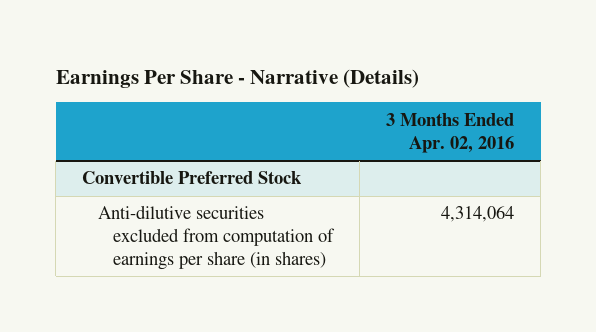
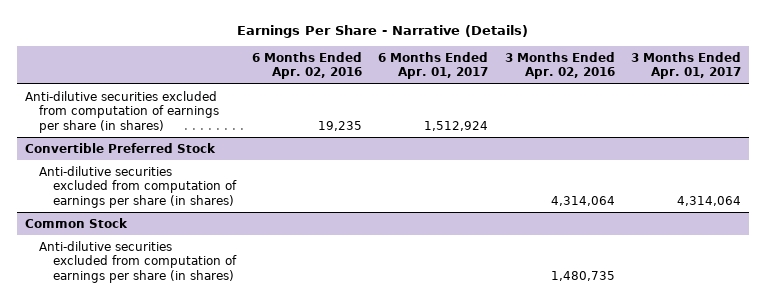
- | 3 Months Ended Apr. 02, 2016
+ | 6 Months Ended Apr. 02, 2016 | 6 Months Ended Apr. 01, 2017 | 3 Months Ended Apr. 02, 2016 | 3 Months Ended Apr. 01, 2017
+ Anti-dilutive securities excluded from computation of earnings per share (in shares) | 19,235 | 1,512,924 | |
+ Common Stock
+ Anti-dilutive securities excluded from computation of earnings per share (in shares) | | | 1,480,735 |

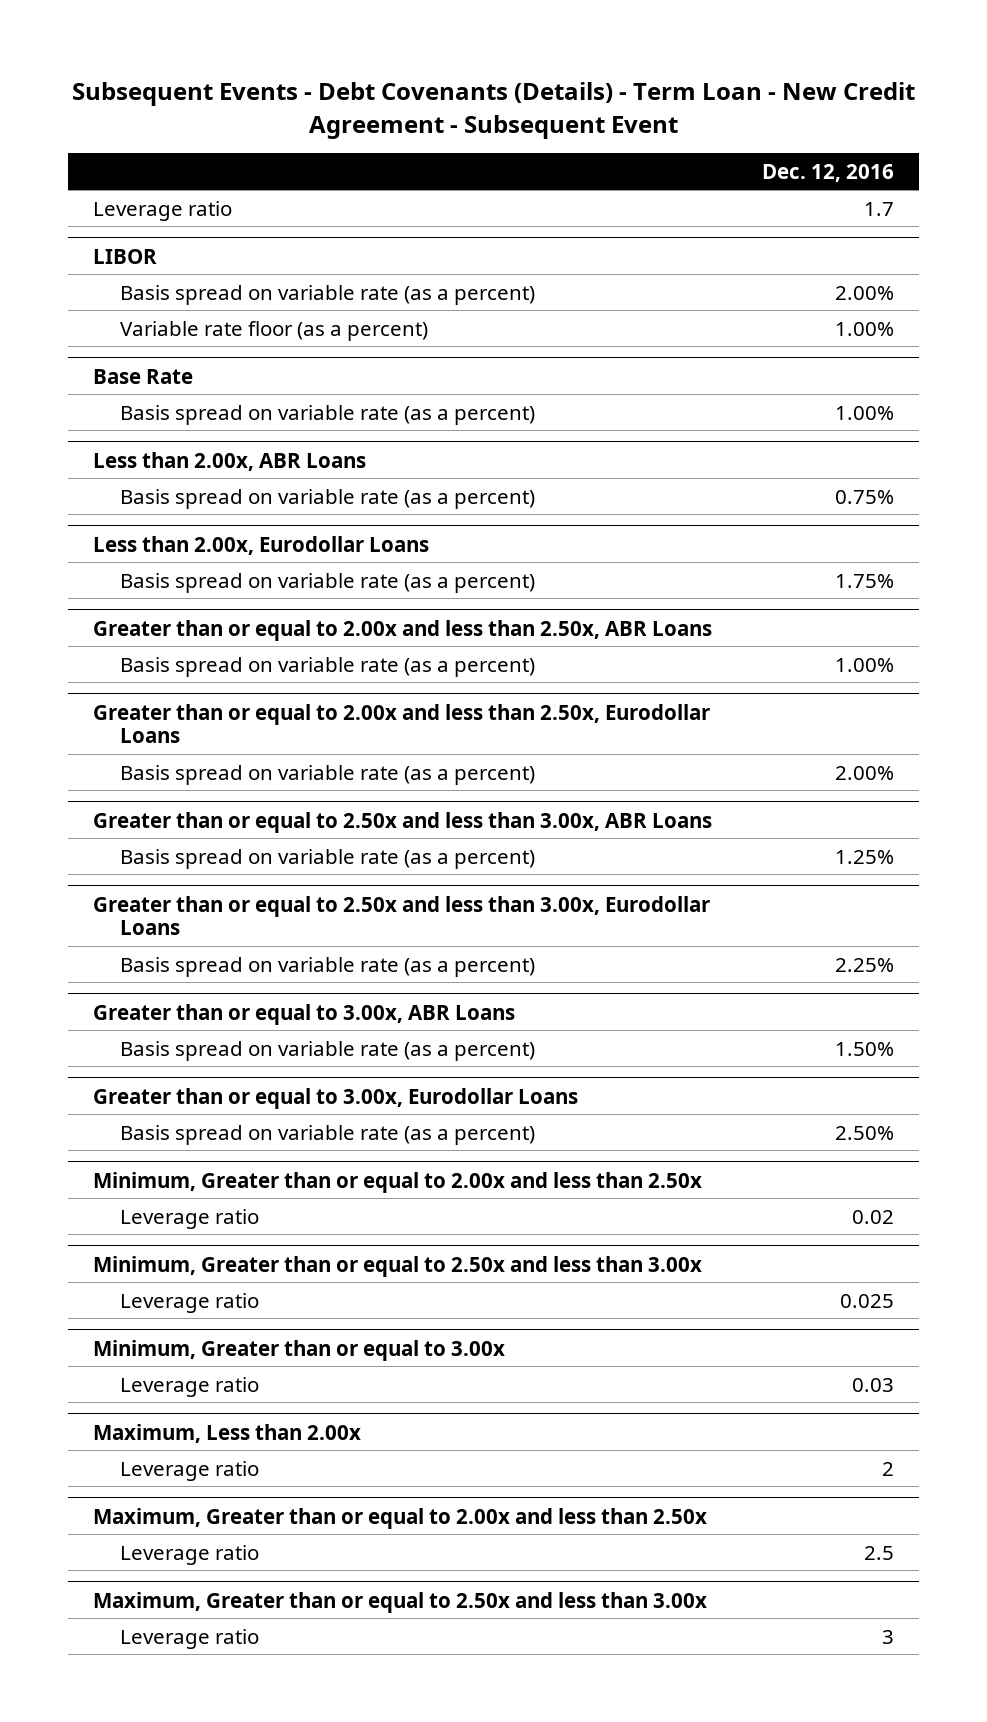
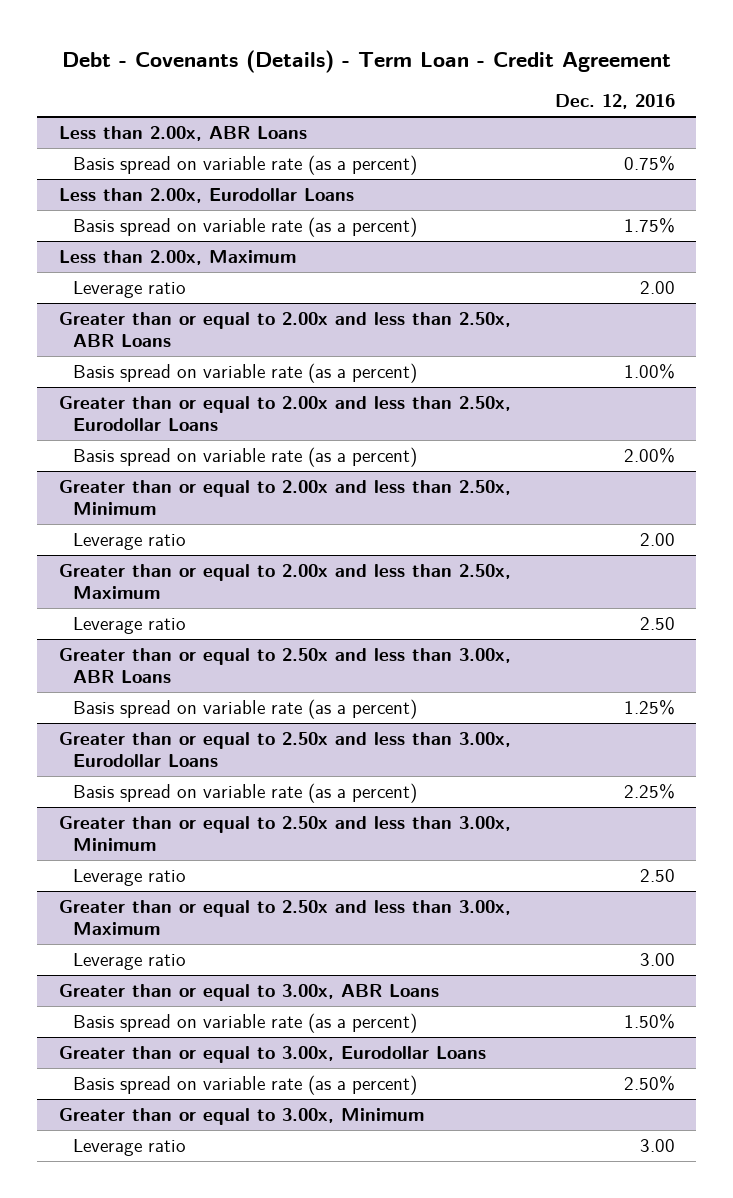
- Subsequent Events - Debt Covenants (Details) - Term Loan - New Credit Agreement - Subsequent Event
+ Debt - Covenants (Details) - Term Loan - Credit Agreement
- Leverage ratio | 1.7
- LIBOR
- Basis spread on variable rate (as a percent) | 2.00%
- Variable rate floor (as a percent) | 1.00%
- Base Rate
- Basis spread on variable rate (as a percent) | 1.00%
+ Less than 2.00x, Maximum
+ Leverage ratio | 2.00
+ Greater than or equal to 2.00x and less than 2.50x, Minimum
+ Leverage ratio | 2.00
+ Greater than or equal to 2.00x and less than 2.50x, Maximum
+ Leverage ratio | 2.50
+ Greater than or equal to 2.50x and less than 3.00x, Minimum
+ Leverage ratio | 2.50
+ Greater than or equal to 2.50x and less than 3.00x, Maximum
+ Leverage ratio | 3.00
- Minimum, Greater than or equal to 2.00x and less than 2.50x
- Leverage ratio | 0.02
- Minimum, Greater than or equal to 2.50x and less than 3.00x
- Leverage ratio | 0.025
- Minimum, Greater than or equal to 3.00x
- Leverage ratio | 0.03
- Maximum, Less than 2.00x
- Leverage ratio | 2
- Maximum, Greater than or equal to 2.00x and less than 2.50x
- Leverage ratio | 2.5
- Maximum, Greater than or equal to 2.50x and less than 3.00x
- Leverage ratio | 3
+ Greater than or equal to 3.00x, Minimum
+ Leverage ratio | 3.00

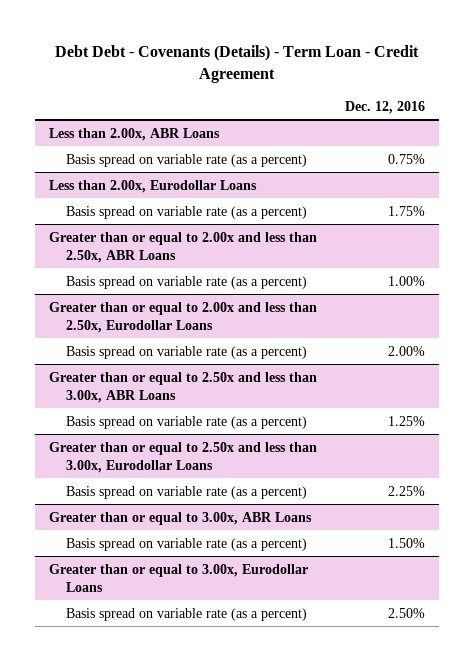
- Debt - Covenants (Details) - Term Loan - Credit Agreement
+ Debt Debt - Covenants (Details) - Term Loan - Credit Agreement
- Less than 2.00x, Maximum
- Leverage ratio | 2.00
- Greater than or equal to 2.00x and less than 2.50x, Minimum
- Leverage ratio | 2.00
- Greater than or equal to 2.00x and less than 2.50x, Maximum
- Leverage ratio | 2.50
- Greater than or equal to 2.50x and less than 3.00x, Minimum
- Leverage ratio | 2.50
- Greater than or equal to 2.50x and less than 3.00x, Maximum
- Leverage ratio | 3.00
- Greater than or equal to 3.00x, Minimum
- Leverage ratio | 3.00

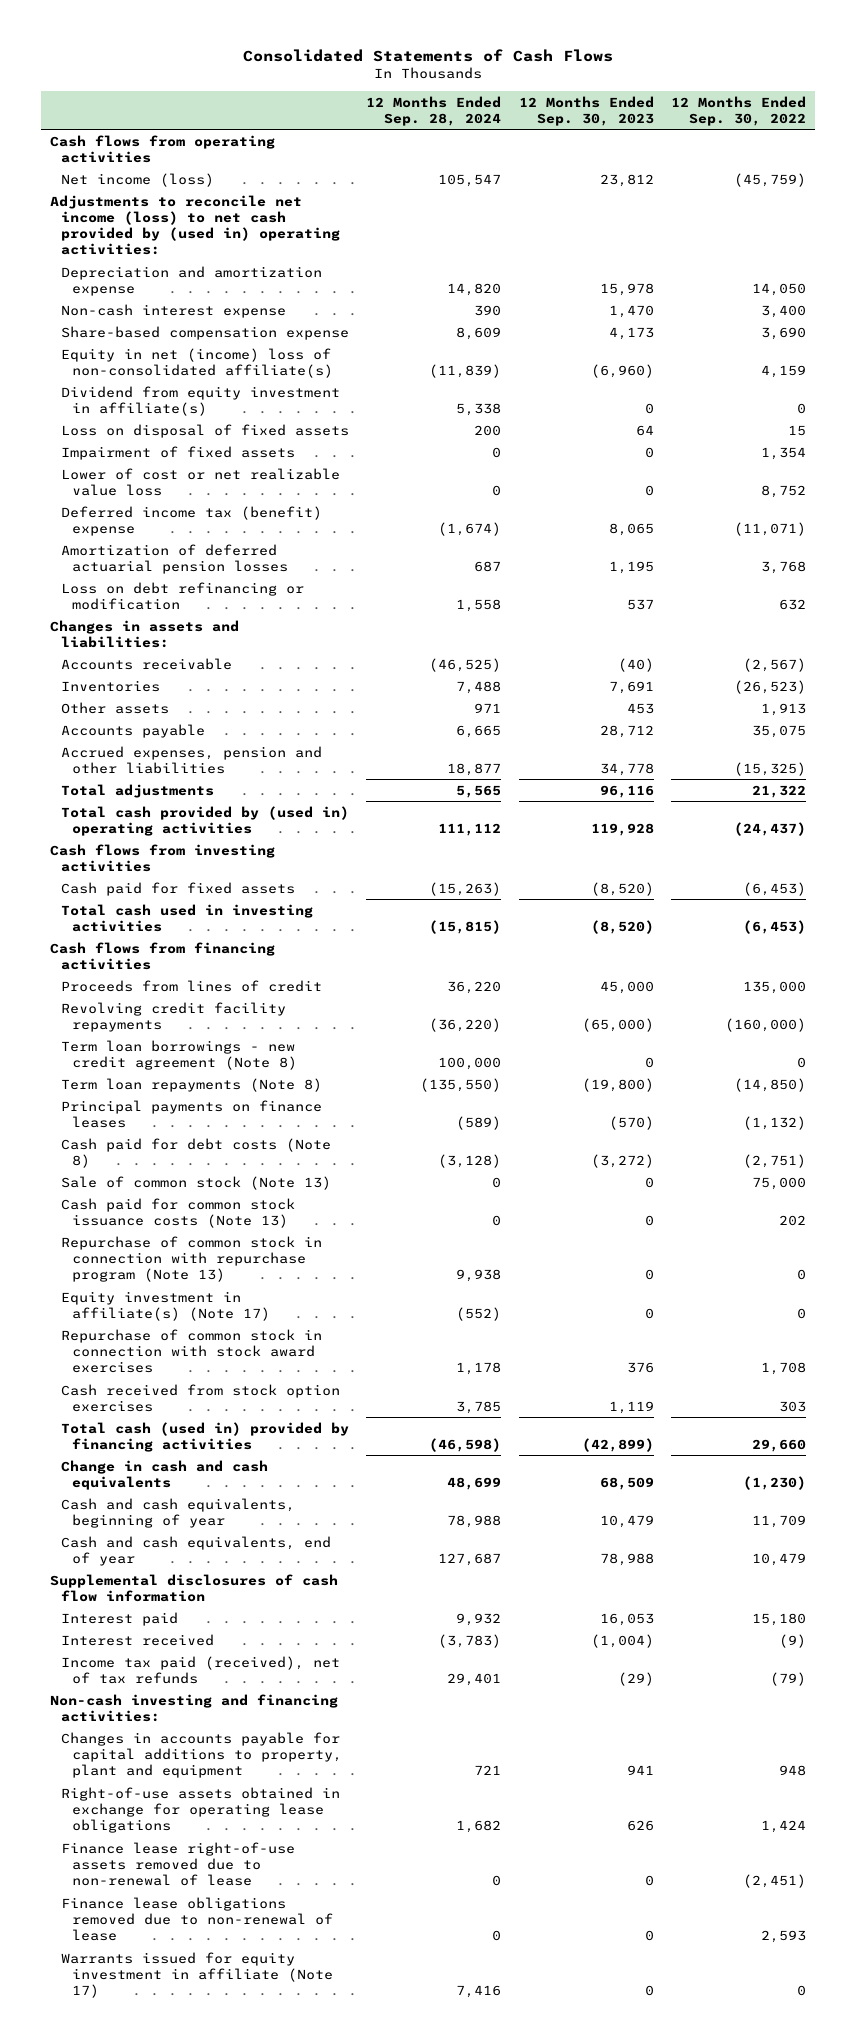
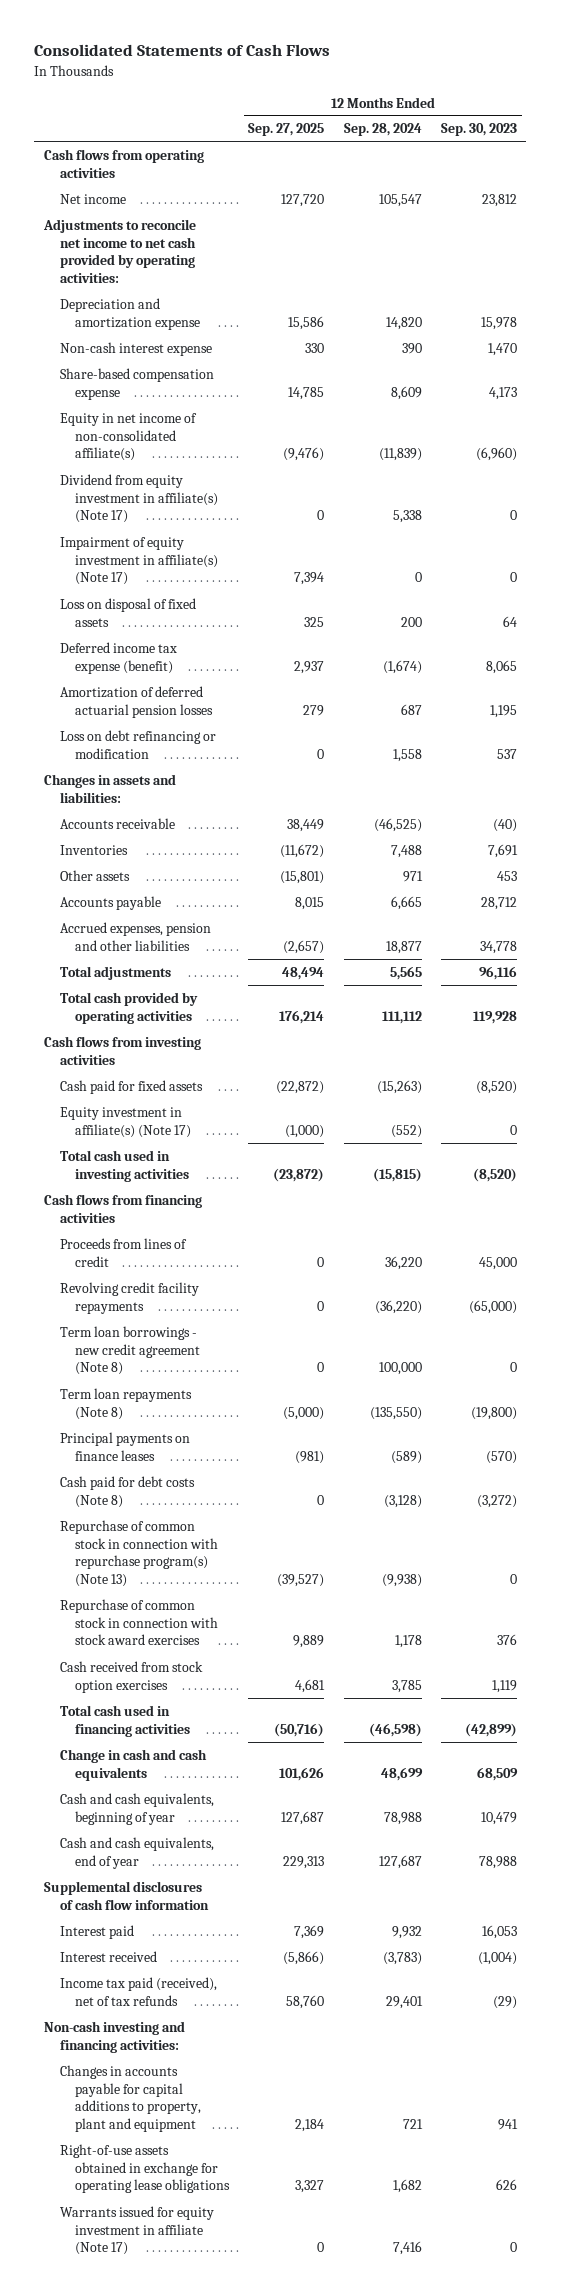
- | 12 Months Ended Sep. 28, 2024 | 12 Months Ended Sep. 30, 2023 | 12 Months Ended Sep. 30, 2022
+ | 12 Months Ended Sep. 27, 2025 | 12 Months Ended Sep. 28, 2024 | 12 Months Ended Sep. 30, 2023
- Net income (loss) | 105,547 | 23,812 | (45,759)
- Adjustments to reconcile net income (loss) to net cash provided by (used in) operating activities:
+ Net income | 127,720 | 105,547 | 23,812
+ Adjustments to reconcile net income to net cash provided by operating activities:
- Equity in net (income) loss of non-consolidated affiliate(s) | (11,839) | (6,960) | 4,159
- Dividend from equity investment in affiliate(s) | 5,338 | 0 | 0
+ Equity in net income of non-consolidated affiliate(s) | (9,476) | (11,839) | (6,960)
+ Dividend from equity investment in affiliate(s) (Note 17) | 0 | 5,338 | 0
+ Impairment of equity investment in affiliate(s) (Note 17) | 7,394 | 0 | 0
- Impairment of fixed assets | 0 | 0 | 1,354
- Lower of cost or net realizable value loss | 0 | 0 | 8,752
- Deferred income tax (benefit) expense | (1,674) | 8,065 | (11,071)
+ Deferred income tax expense (benefit) | 2,937 | (1,674) | 8,065
- Total cash provided by (used in) operating activities | 111,112 | 119,928 | (24,437)
+ Total cash provided by operating activities | 176,214 | 111,112 | 119,928
moved up: Equity investment in affiliate(s) (Note 17) | (1,000) | (552) | 0
- Sale of common stock (Note 13) | 0 | 0 | 75,000
- Cash paid for common stock issuance costs (Note 13) | 0 | 0 | 202
- Repurchase of common stock in connection with repurchase program (Note 13) | 9,938 | 0 | 0
+ Repurchase of common stock in connection with repurchase program(s) (Note 13) | (39,527) | (9,938) | 0
- Total cash (used in) provided by financing activities | (46,598) | (42,899) | 29,660
+ Total cash used in financing activities | (50,716) | (46,598) | (42,899)
- Finance lease right-of-use assets removed due to non-renewal of lease | 0 | 0 | (2,451)
- Finance lease obligations removed due to non-renewal of lease | 0 | 0 | 2,593

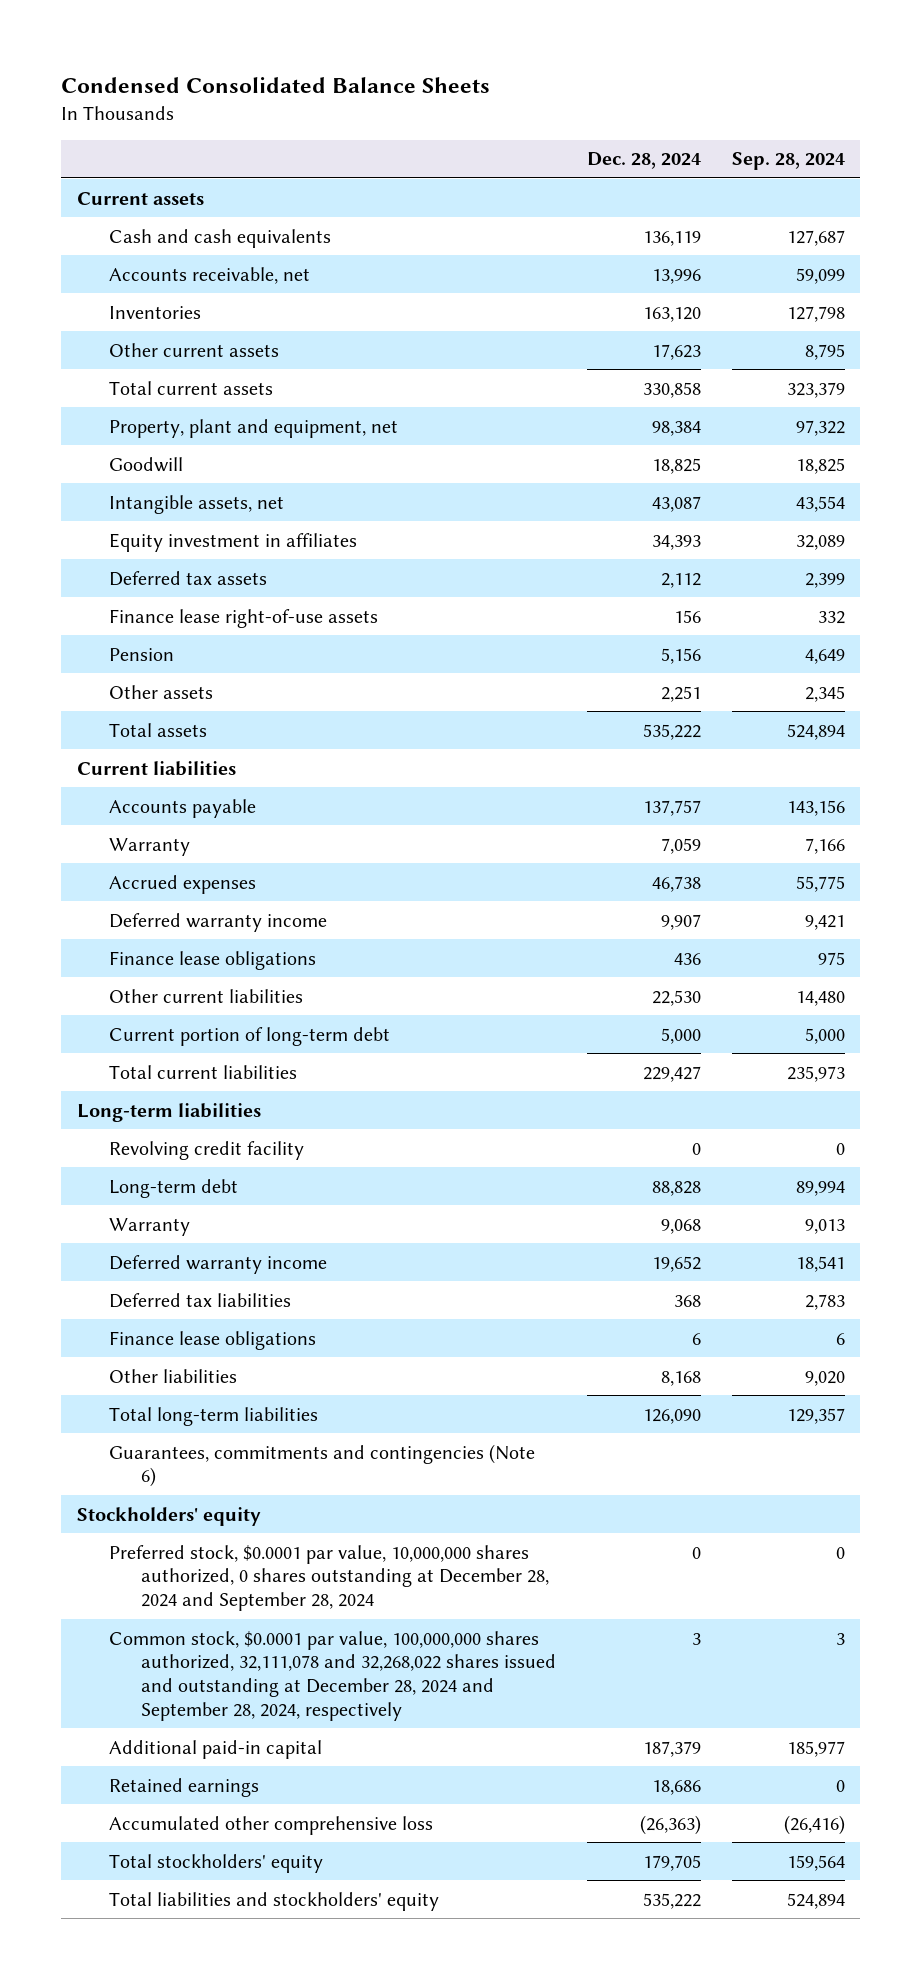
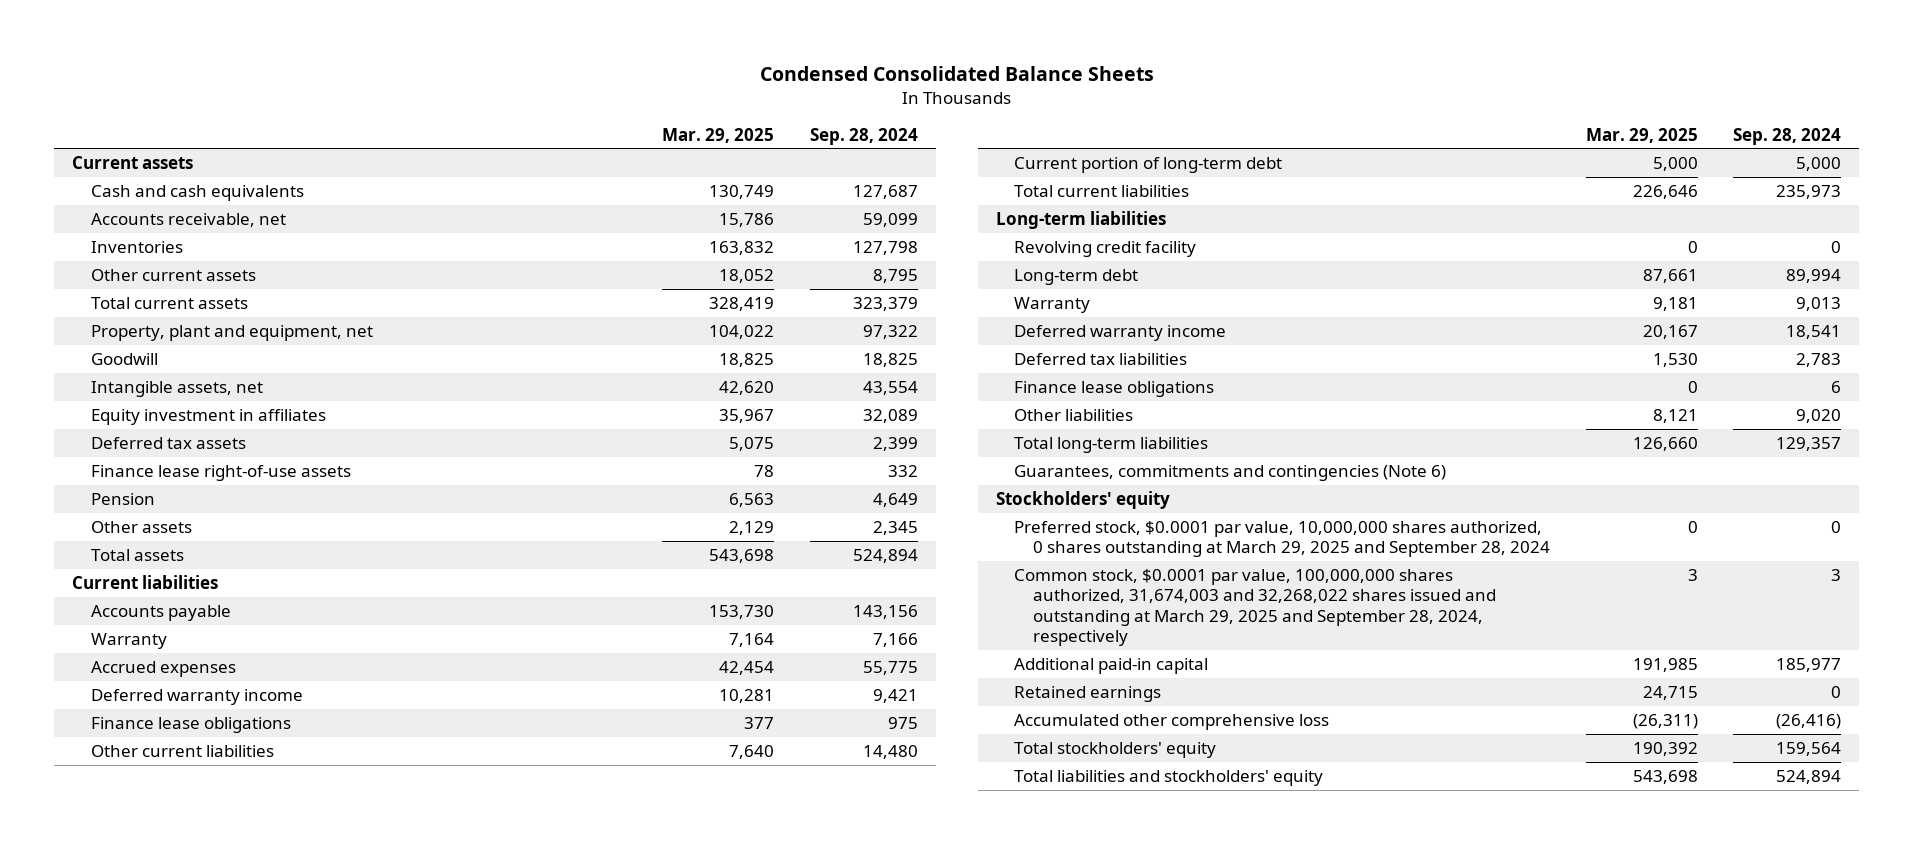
- | Dec. 28, 2024 | Sep. 28, 2024
+ | Mar. 29, 2025 | Sep. 28, 2024
- Preferred stock, $0.0001 par value, 10,000,000 shares authorized, 0 shares outstanding at December 28, 2024 and September 28, 2024 | 0 | 0
- Common stock, $0.0001 par value, 100,000,000 shares authorized, 32,111,078 and 32,268,022 shares issued and outstanding at December 28, 2024 and September 28, 2024, respectively | 3 | 3
+ Preferred stock, $0.0001 par value, 10,000,000 shares authorized, 0 shares outstanding at March 29, 2025 and September 28, 2024 | 0 | 0
+ Common stock, $0.0001 par value, 100,000,000 shares authorized, 31,674,003 and 32,268,022 shares issued and outstanding at March 29, 2025 and September 28, 2024, respectively | 3 | 3

